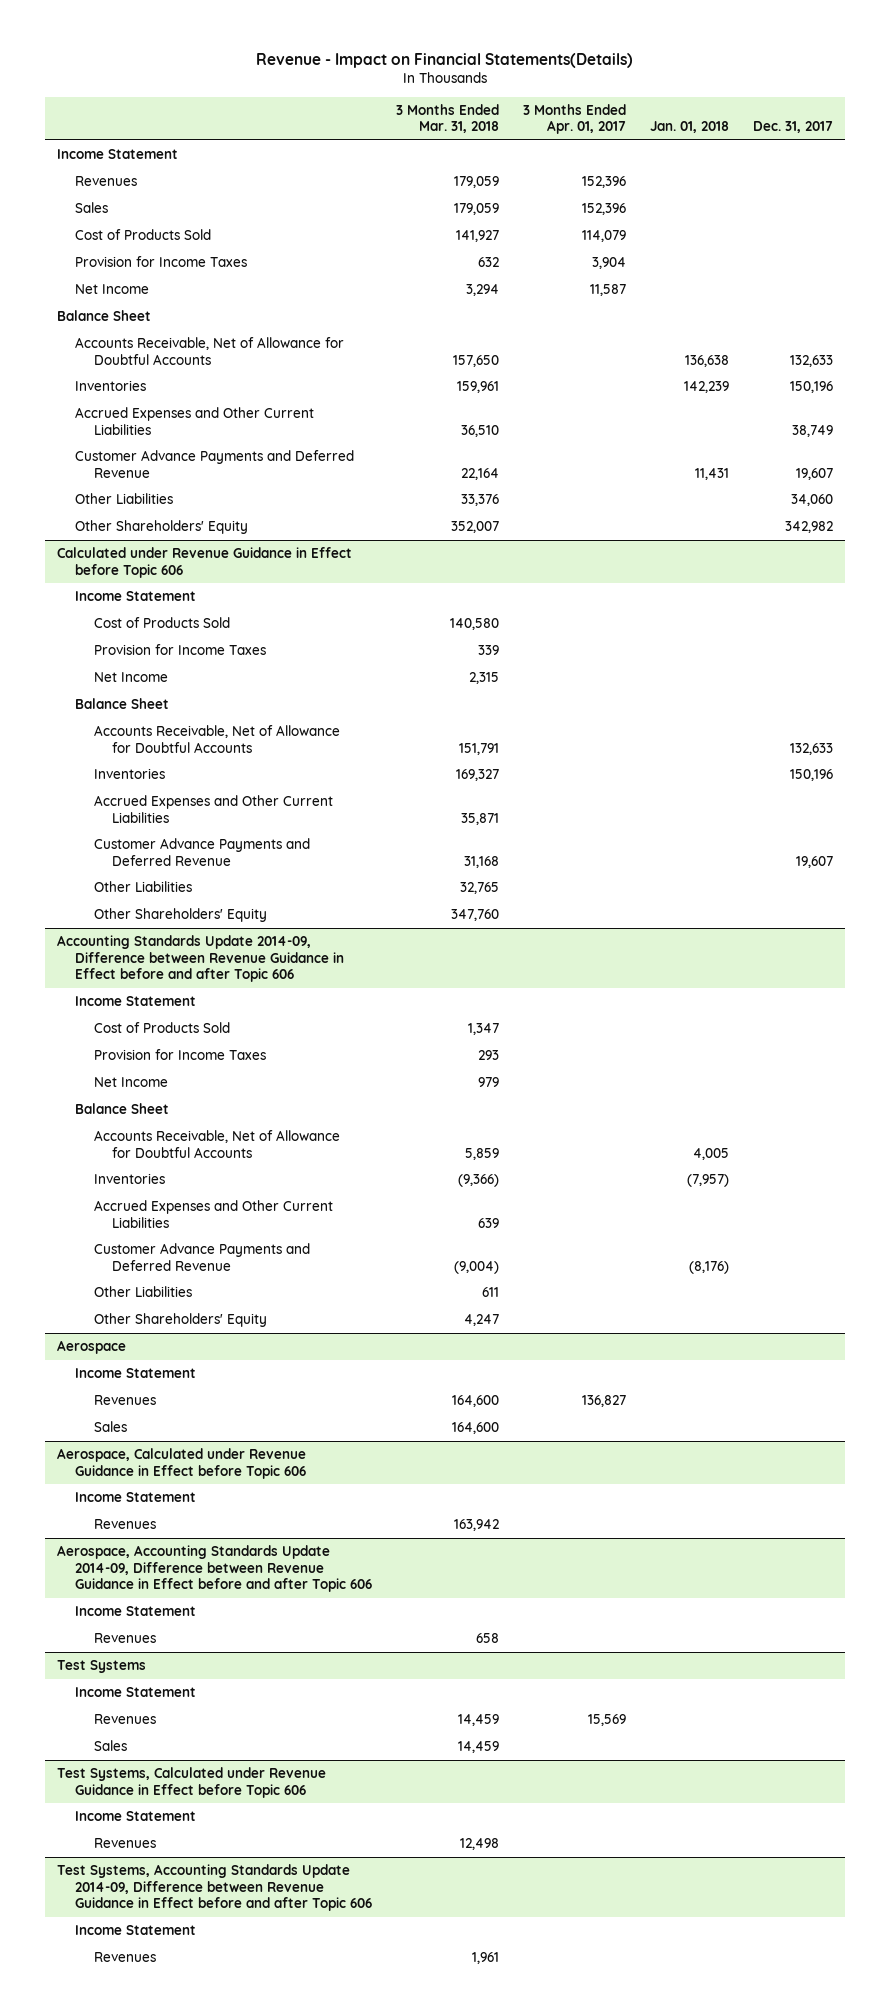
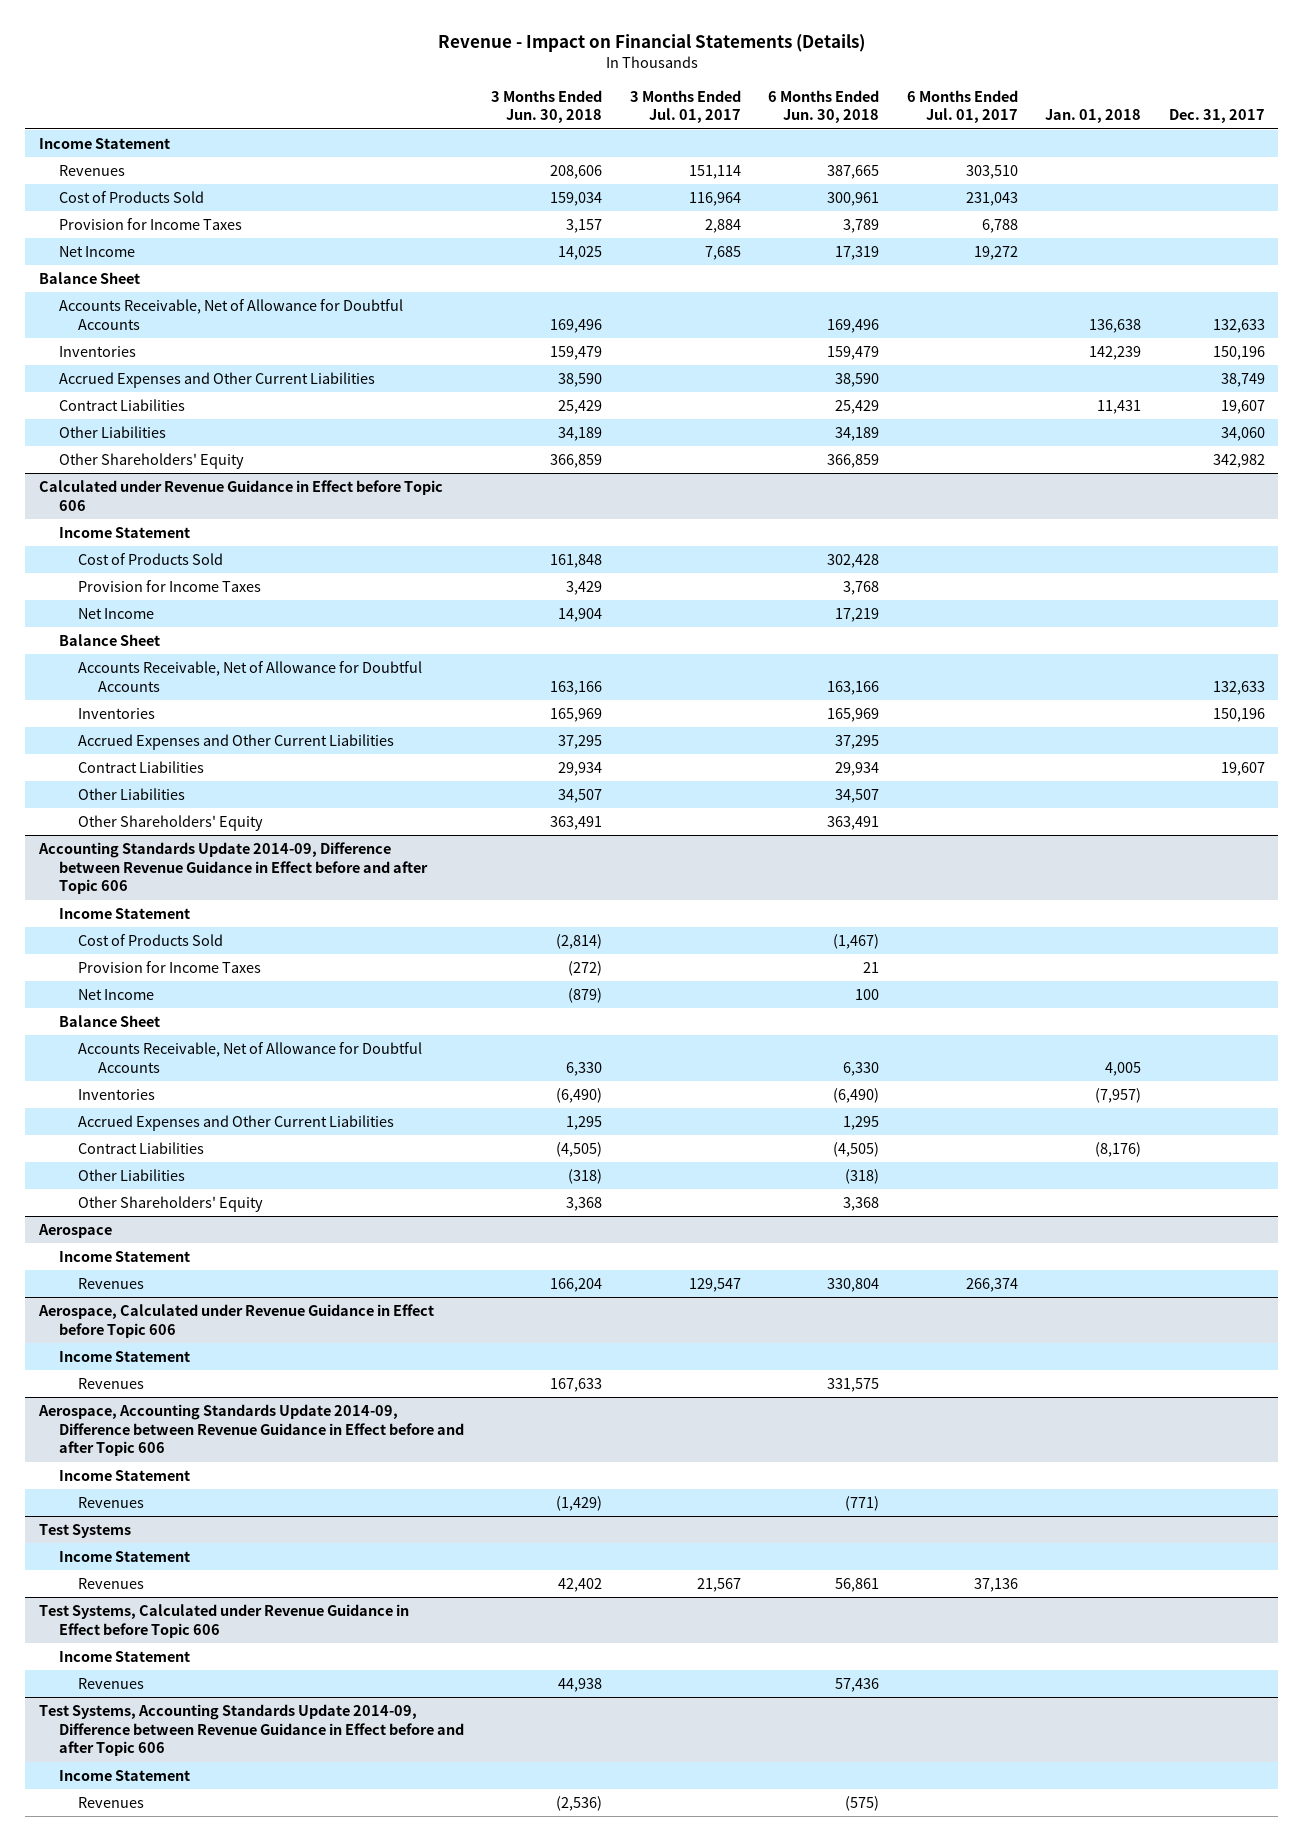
- Revenue - Impact on Financial Statements(Details)
+ Revenue - Impact on Financial Statements (Details)
- | 3 Months Ended Mar. 31, 2018 | 3 Months Ended Apr. 01, 2017 | Jan. 01, 2018 | Dec. 31, 2017
+ | 3 Months Ended Jun. 30, 2018 | 3 Months Ended Jul. 01, 2017 | 6 Months Ended Jun. 30, 2018 | 6 Months Ended Jul. 01, 2017 | Jan. 01, 2018 | Dec. 31, 2017
- Sales | 179,059 | 152,396 | |
- Customer Advance Payments and Deferred Revenue | 22,164 | | 11,431 | 19,607
+ Contract Liabilities | 25,429 | | 25,429 | | 11,431 | 19,607
@ Calculated under Revenue Guidance in Effect before Topic 606
- Customer Advance Payments and Deferred Revenue | 31,168 | | | 19,607
+ Contract Liabilities | 29,934 | | 29,934 | | | 19,607
@ Accounting Standards Update 2014-09, Difference between Revenue Guidance in Effect before and after Topic 606
- Customer Advance Payments and Deferred Revenue | (9,004) | | (8,176) |
+ Contract Liabilities | (4,505) | | (4,505) | | (8,176) |
@ Aerospace
- Sales | 164,600 | | |
@ Test Systems
- Sales | 14,459 | | |

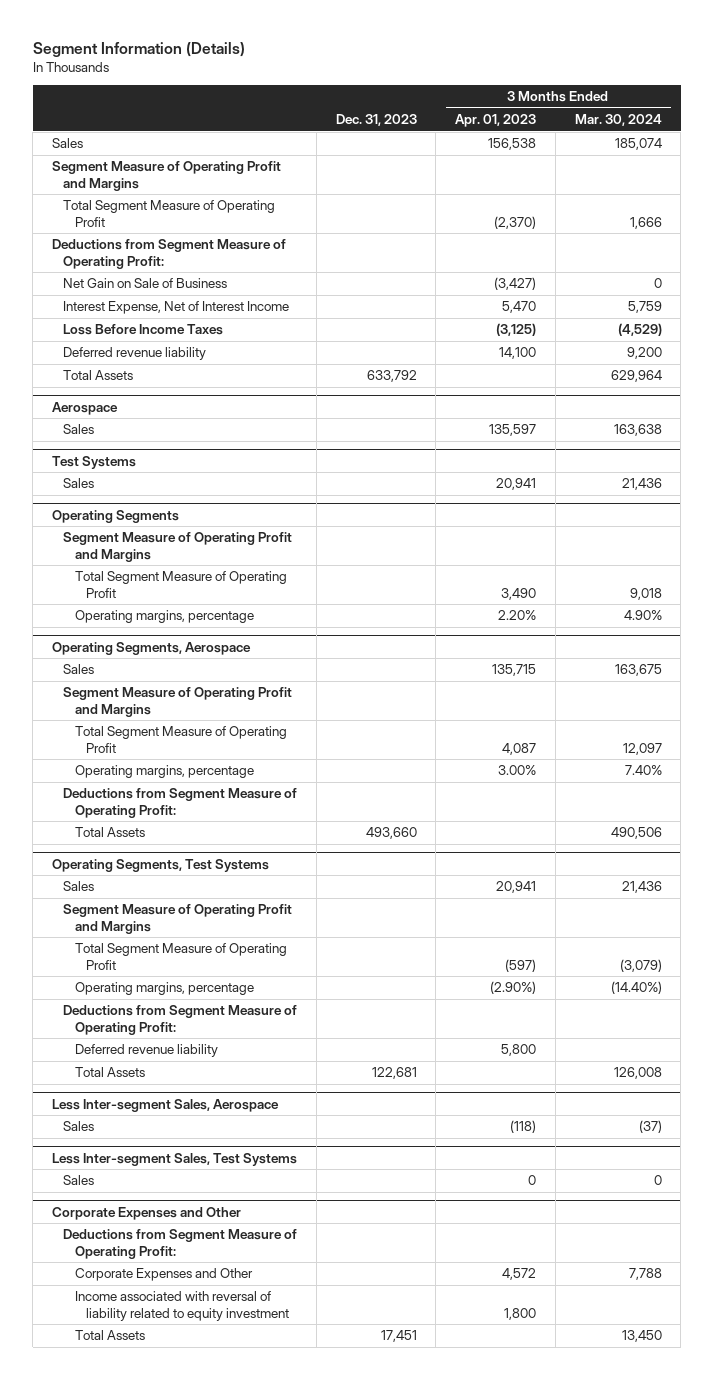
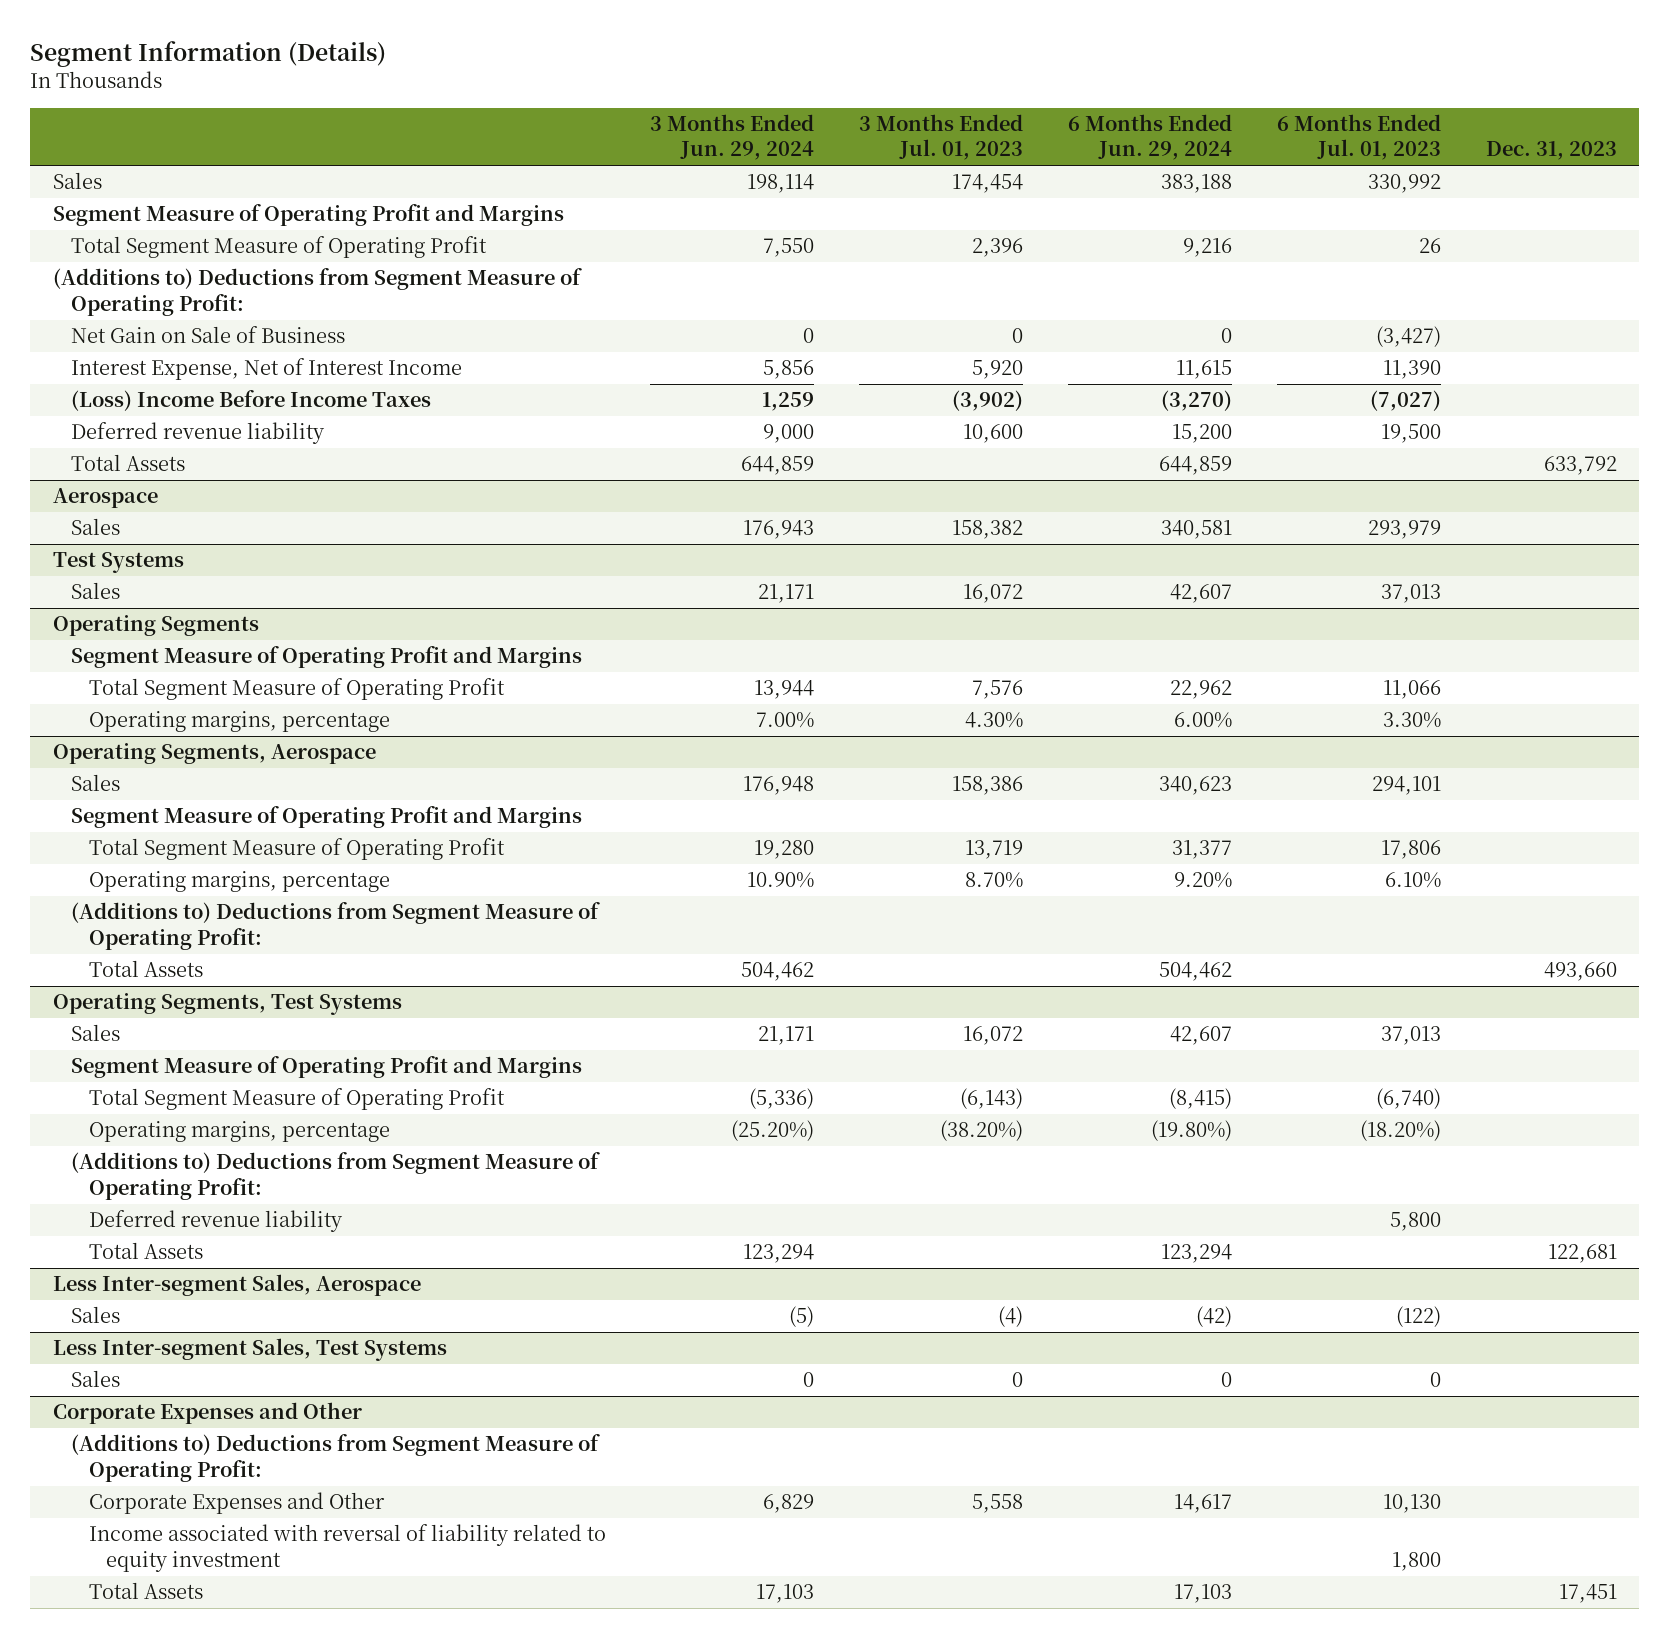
- | Dec. 31, 2023 | 3 Months Ended Apr. 01, 2023 | 3 Months Ended Mar. 30, 2024
+ | 3 Months Ended Jun. 29, 2024 | 3 Months Ended Jul. 01, 2023 | 6 Months Ended Jun. 29, 2024 | 6 Months Ended Jul. 01, 2023 | Dec. 31, 2023
- Deductions from Segment Measure of Operating Profit:
+ (Additions to) Deductions from Segment Measure of Operating Profit:
- Loss Before Income Taxes | | (3,125) | (4,529)
+ (Loss) Income Before Income Taxes | 1,259 | (3,902) | (3,270) | (7,027) |
@ Operating Segments, Aerospace
- Deductions from Segment Measure of Operating Profit:
+ (Additions to) Deductions from Segment Measure of Operating Profit:
@ Operating Segments, Test Systems
- Deductions from Segment Measure of Operating Profit:
+ (Additions to) Deductions from Segment Measure of Operating Profit:
@ Corporate Expenses and Other
- Deductions from Segment Measure of Operating Profit:
+ (Additions to) Deductions from Segment Measure of Operating Profit:

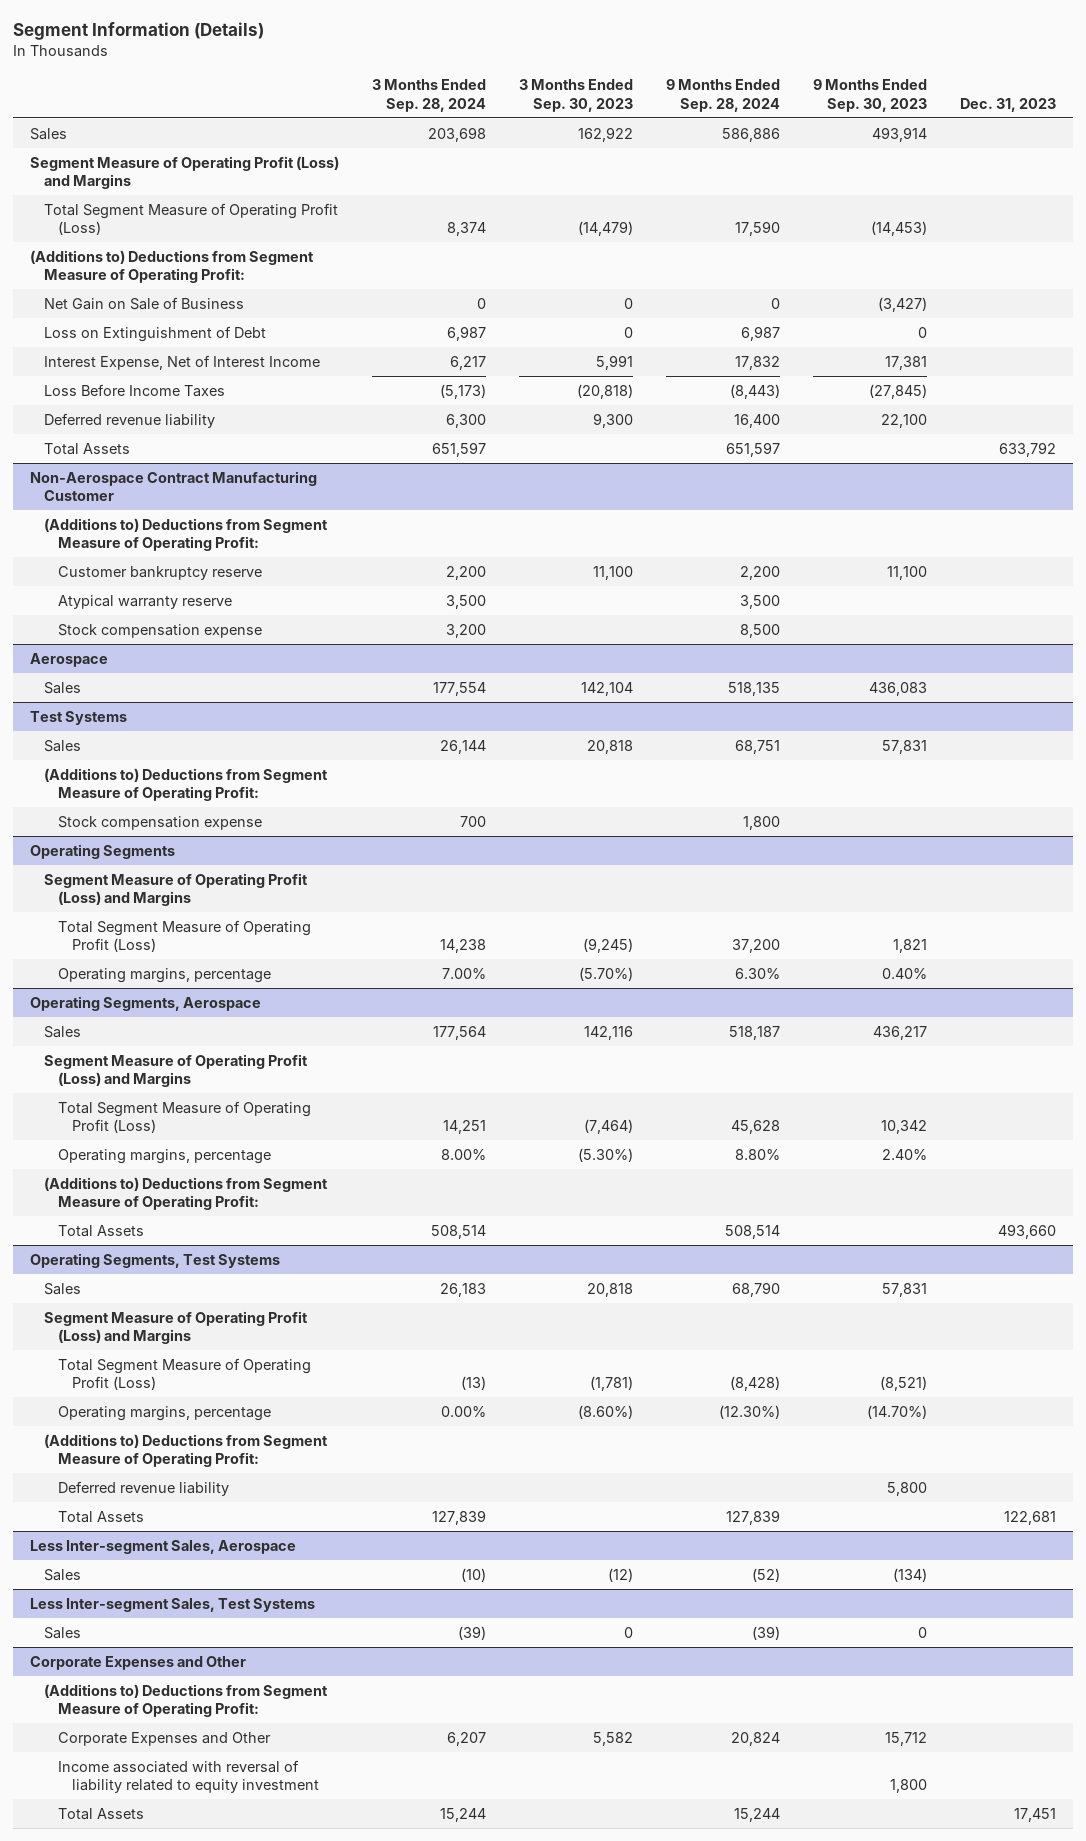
- | 3 Months Ended Jun. 29, 2024 | 3 Months Ended Jul. 01, 2023 | 6 Months Ended Jun. 29, 2024 | 6 Months Ended Jul. 01, 2023 | Dec. 31, 2023
+ | 3 Months Ended Sep. 28, 2024 | 3 Months Ended Sep. 30, 2023 | 9 Months Ended Sep. 28, 2024 | 9 Months Ended Sep. 30, 2023 | Dec. 31, 2023
- Segment Measure of Operating Profit and Margins
- Total Segment Measure of Operating Profit | 7,550 | 2,396 | 9,216 | 26 |
+ Segment Measure of Operating Profit (Loss) and Margins
+ Total Segment Measure of Operating Profit (Loss) | 8,374 | (14,479) | 17,590 | (14,453) |
+ Loss on Extinguishment of Debt | 6,987 | 0 | 6,987 | 0 |
- (Loss) Income Before Income Taxes | 1,259 | (3,902) | (3,270) | (7,027) |
+ Loss Before Income Taxes | (5,173) | (20,818) | (8,443) | (27,845) |
+ Non-Aerospace Contract Manufacturing Customer
+ (Additions to) Deductions from Segment Measure of Operating Profit:
+ Customer bankruptcy reserve | 2,200 | 11,100 | 2,200 | 11,100 |
+ Atypical warranty reserve | 3,500 | | 3,500 | |
+ Stock compensation expense | 3,200 | | 8,500 | |
@ Test Systems
+ (Additions to) Deductions from Segment Measure of Operating Profit:
+ Stock compensation expense | 700 | | 1,800 | |
@ Operating Segments
- Segment Measure of Operating Profit and Margins
- Total Segment Measure of Operating Profit | 13,944 | 7,576 | 22,962 | 11,066 |
+ Segment Measure of Operating Profit (Loss) and Margins
+ Total Segment Measure of Operating Profit (Loss) | 14,238 | (9,245) | 37,200 | 1,821 |
@ Operating Segments, Aerospace
- Segment Measure of Operating Profit and Margins
- Total Segment Measure of Operating Profit | 19,280 | 13,719 | 31,377 | 17,806 |
+ Segment Measure of Operating Profit (Loss) and Margins
+ Total Segment Measure of Operating Profit (Loss) | 14,251 | (7,464) | 45,628 | 10,342 |
@ Operating Segments, Test Systems
- Segment Measure of Operating Profit and Margins
- Total Segment Measure of Operating Profit | (5,336) | (6,143) | (8,415) | (6,740) |
+ Segment Measure of Operating Profit (Loss) and Margins
+ Total Segment Measure of Operating Profit (Loss) | (13) | (1,781) | (8,428) | (8,521) |

